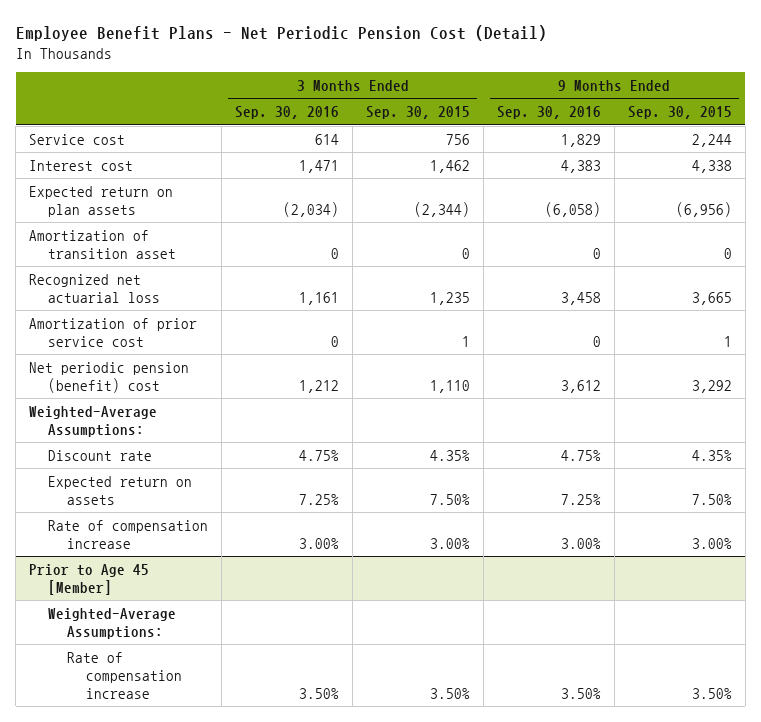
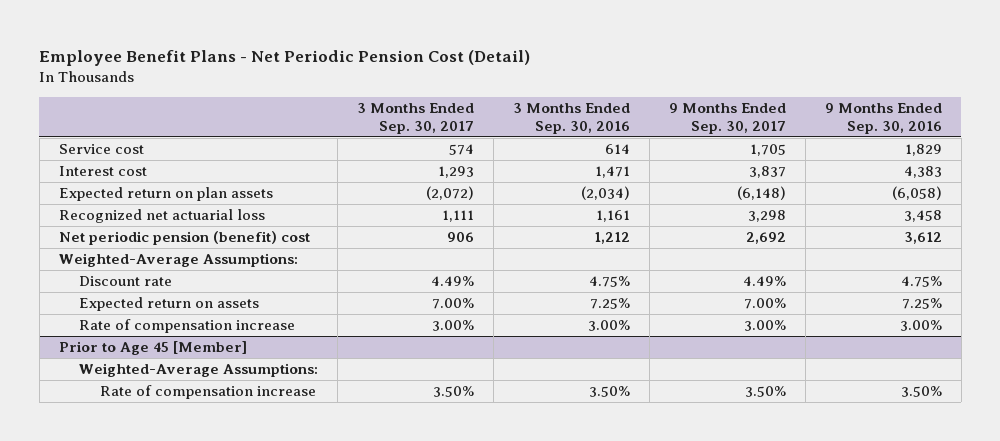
- | 3 Months Ended Sep. 30, 2016 | 3 Months Ended Sep. 30, 2015 | 9 Months Ended Sep. 30, 2016 | 9 Months Ended Sep. 30, 2015
+ | 3 Months Ended Sep. 30, 2017 | 3 Months Ended Sep. 30, 2016 | 9 Months Ended Sep. 30, 2017 | 9 Months Ended Sep. 30, 2016
- Amortization of transition asset | 0 | 0 | 0 | 0
- Amortization of prior service cost | 0 | 1 | 0 | 1

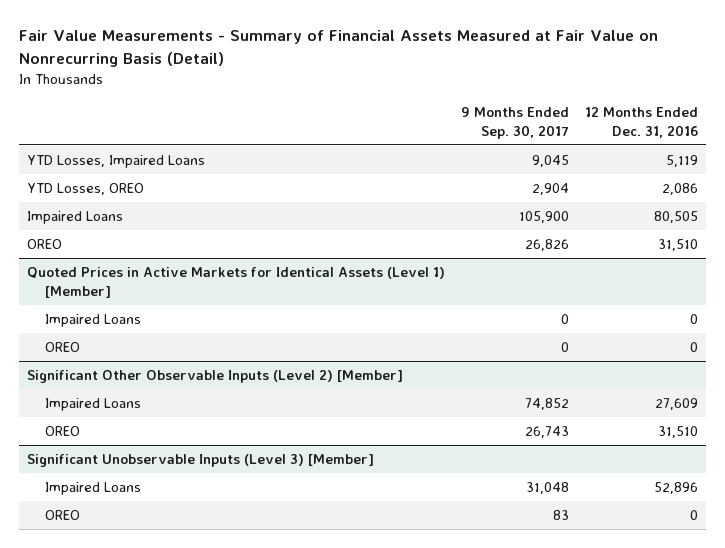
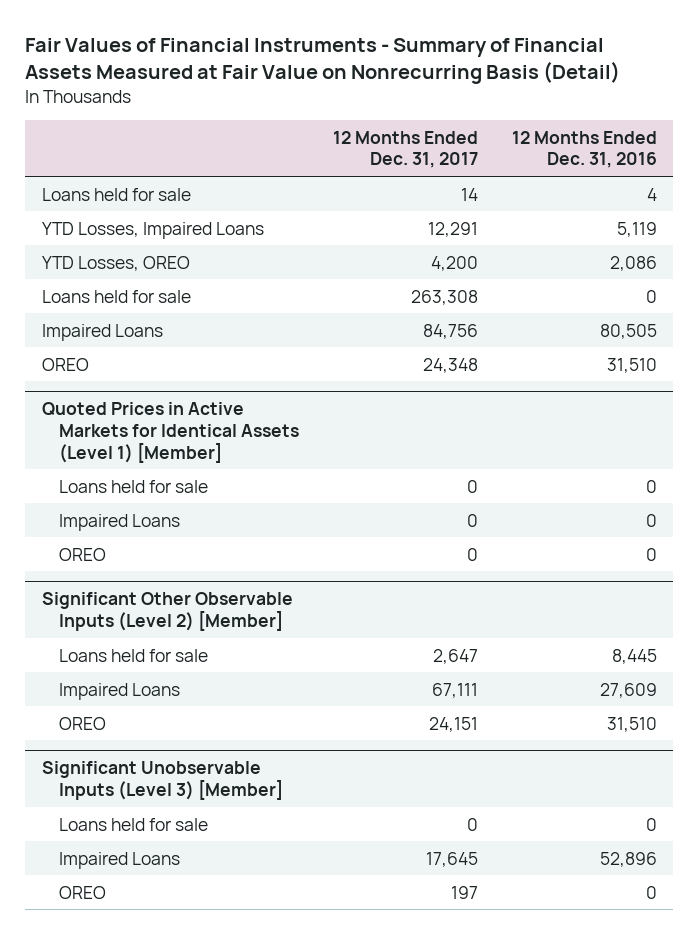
- Fair Value Measurements - Summary of Financial Assets Measured at Fair Value on Nonrecurring Basis (Detail)
+ Fair Values of Financial Instruments - Summary of Financial Assets Measured at Fair Value on Nonrecurring Basis (Detail)
- | 9 Months Ended Sep. 30, 2017 | 12 Months Ended Dec. 31, 2016
+ | 12 Months Ended Dec. 31, 2017 | 12 Months Ended Dec. 31, 2016
+ Loans held for sale | 14 | 4
+ Loans held for sale | 263,308 | 0
@ Quoted Prices in Active Markets for Identical Assets (Level 1) [Member]
+ Loans held for sale | 0 | 0
@ Significant Other Observable Inputs (Level 2) [Member]
+ Loans held for sale | 2,647 | 8,445
@ Significant Unobservable Inputs (Level 3) [Member]
+ Loans held for sale | 0 | 0

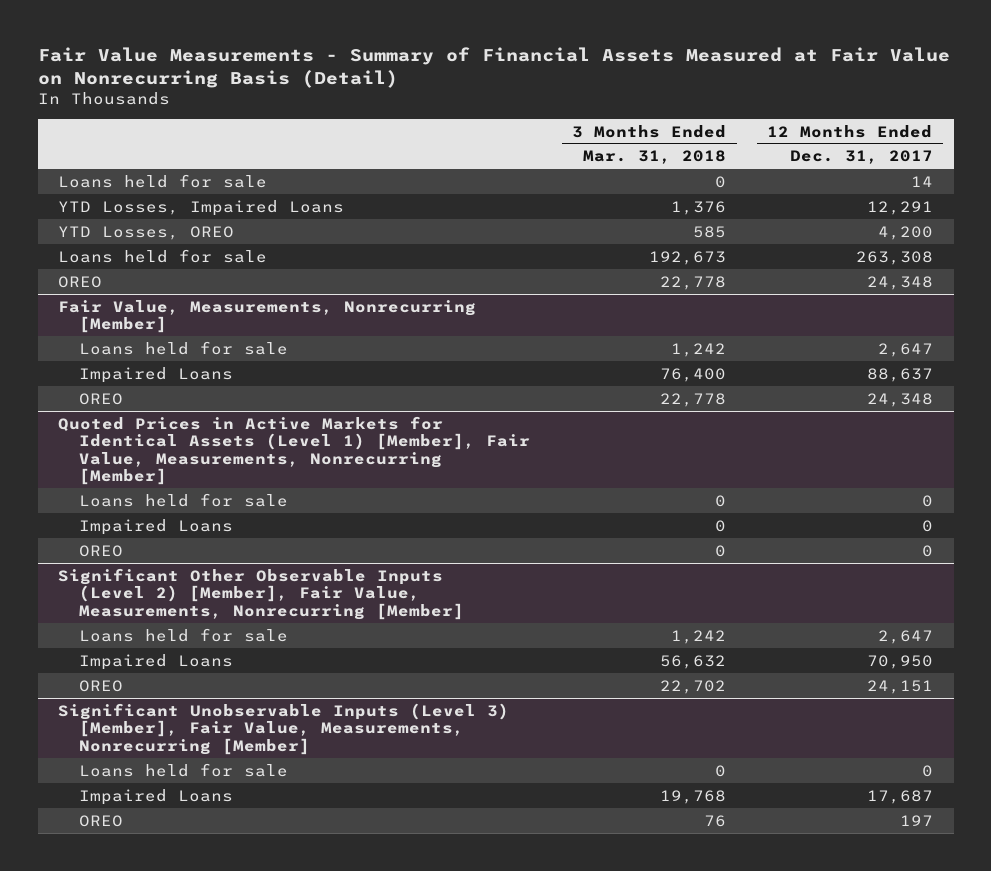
- Fair Values of Financial Instruments - Summary of Financial Assets Measured at Fair Value on Nonrecurring Basis (Detail)
+ Fair Value Measurements - Summary of Financial Assets Measured at Fair Value on Nonrecurring Basis (Detail)
- | 12 Months Ended Dec. 31, 2017 | 12 Months Ended Dec. 31, 2016
+ | 3 Months Ended Mar. 31, 2018 | 12 Months Ended Dec. 31, 2017
- Impaired Loans | 84,756 | 80,505
- Quoted Prices in Active Markets for Identical Assets (Level 1) [Member]
+ Fair Value, Measurements, Nonrecurring [Member]
+ Loans held for sale | 1,242 | 2,647
+ Impaired Loans | 76,400 | 88,637
+ OREO | 22,778 | 24,348
+ Quoted Prices in Active Markets for Identical Assets (Level 1) [Member], Fair Value, Measurements, Nonrecurring [Member]
- Significant Other Observable Inputs (Level 2) [Member]
+ Significant Other Observable Inputs (Level 2) [Member], Fair Value, Measurements, Nonrecurring [Member]
- Impaired Loans | 67,111 | 27,609
+ Impaired Loans | 56,632 | 70,950
- Significant Unobservable Inputs (Level 3) [Member]
+ Significant Unobservable Inputs (Level 3) [Member], Fair Value, Measurements, Nonrecurring [Member]
- Impaired Loans | 17,645 | 52,896
+ Impaired Loans | 19,768 | 17,687

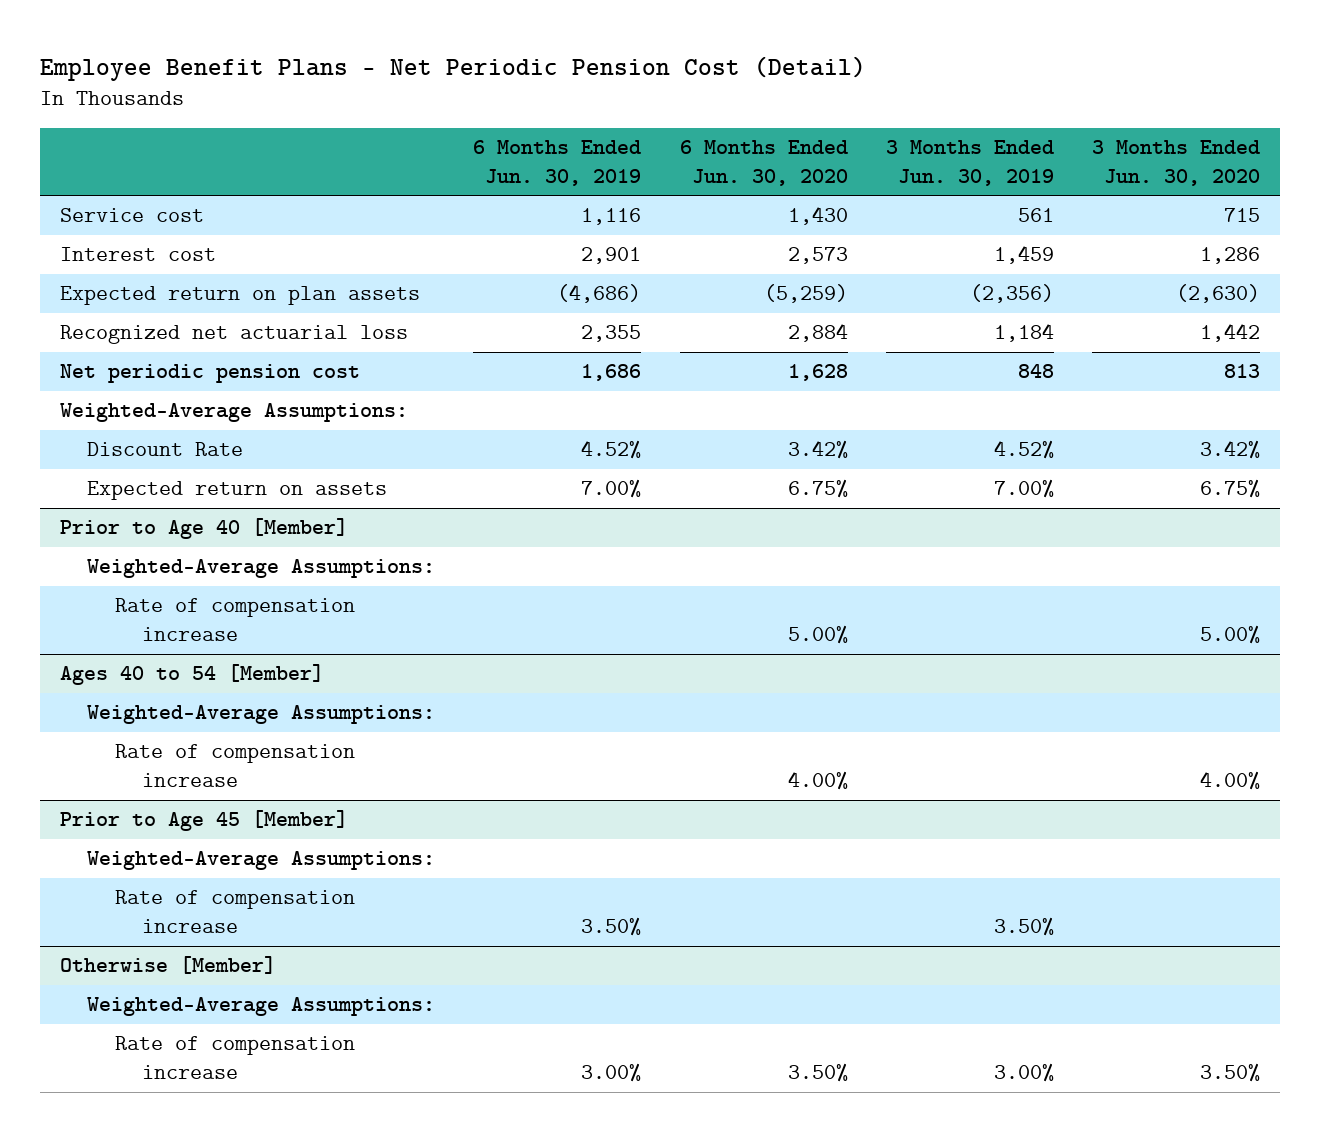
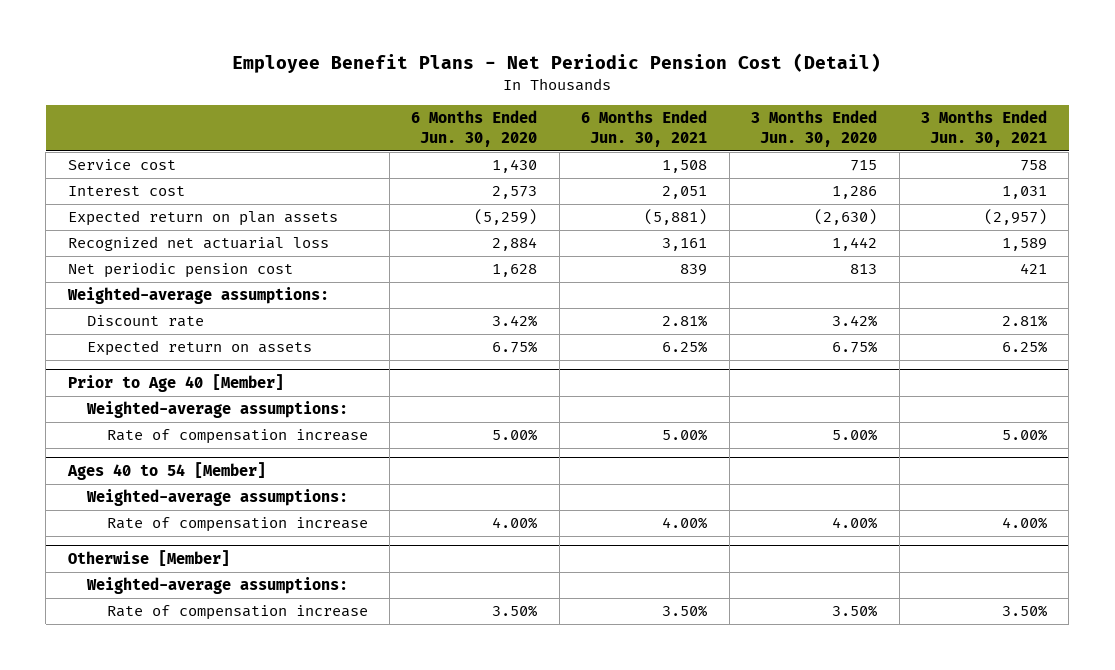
- | 6 Months Ended Jun. 30, 2019 | 6 Months Ended Jun. 30, 2020 | 3 Months Ended Jun. 30, 2019 | 3 Months Ended Jun. 30, 2020
+ | 6 Months Ended Jun. 30, 2020 | 6 Months Ended Jun. 30, 2021 | 3 Months Ended Jun. 30, 2020 | 3 Months Ended Jun. 30, 2021
- Weighted-Average Assumptions:
- Discount Rate | 4.52% | 3.42% | 4.52% | 3.42%
+ Weighted-average assumptions:
+ Discount rate | 3.42% | 2.81% | 3.42% | 2.81%
@ Prior to Age 40 [Member]
- Weighted-Average Assumptions:
+ Weighted-average assumptions:
@ Ages 40 to 54 [Member]
- Weighted-Average Assumptions:
+ Weighted-average assumptions:
- Prior to Age 45 [Member]
- Weighted-Average Assumptions:
- Rate of compensation increase | 3.50% | | 3.50% |
@ Otherwise [Member]
- Weighted-Average Assumptions:
+ Weighted-average assumptions:

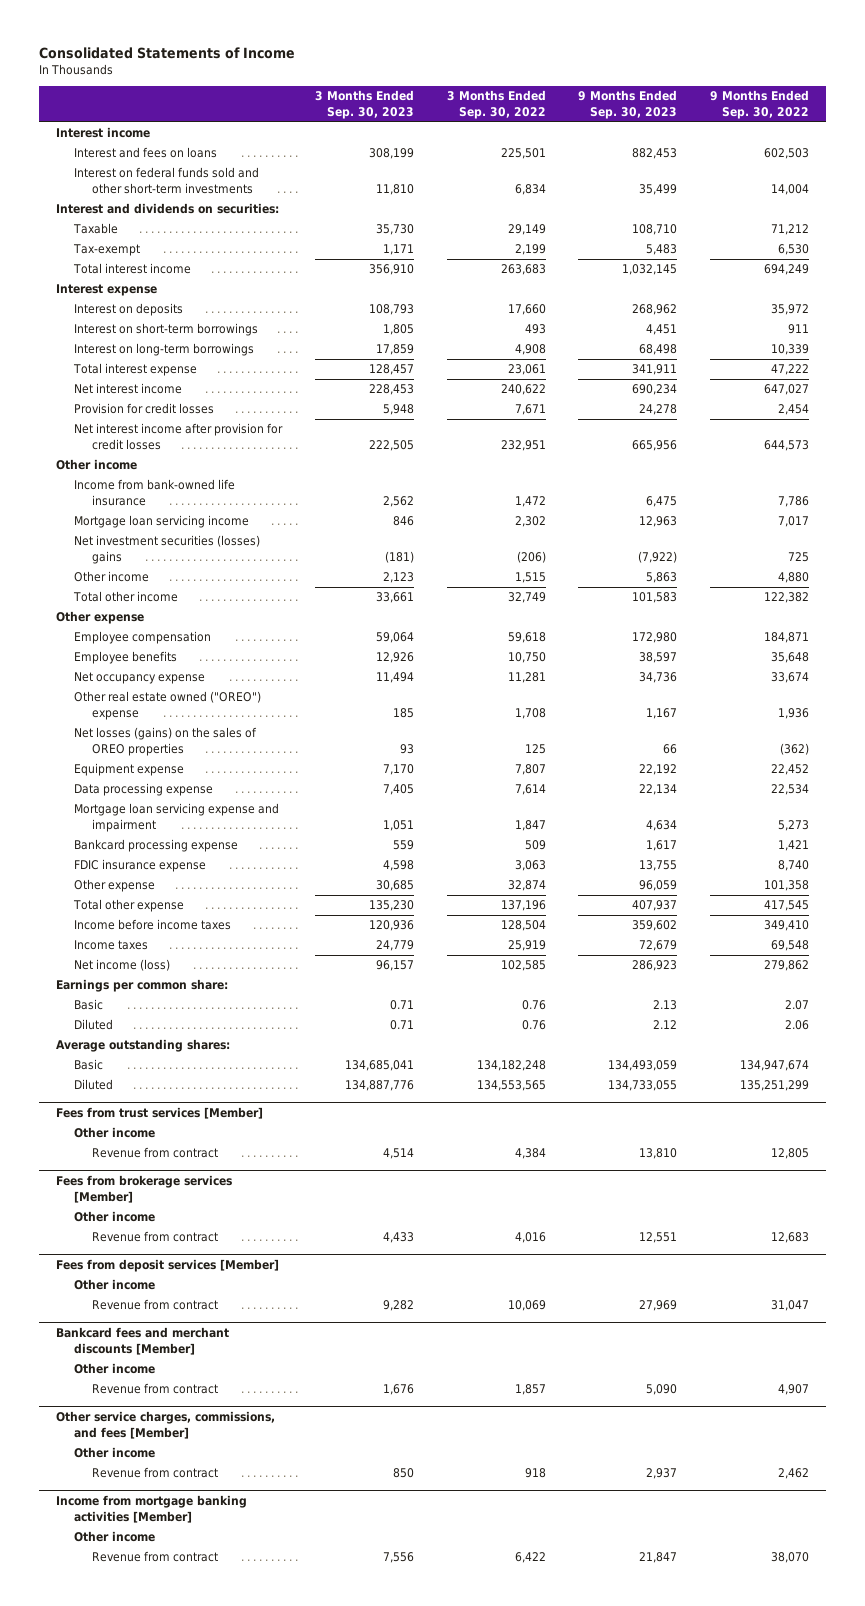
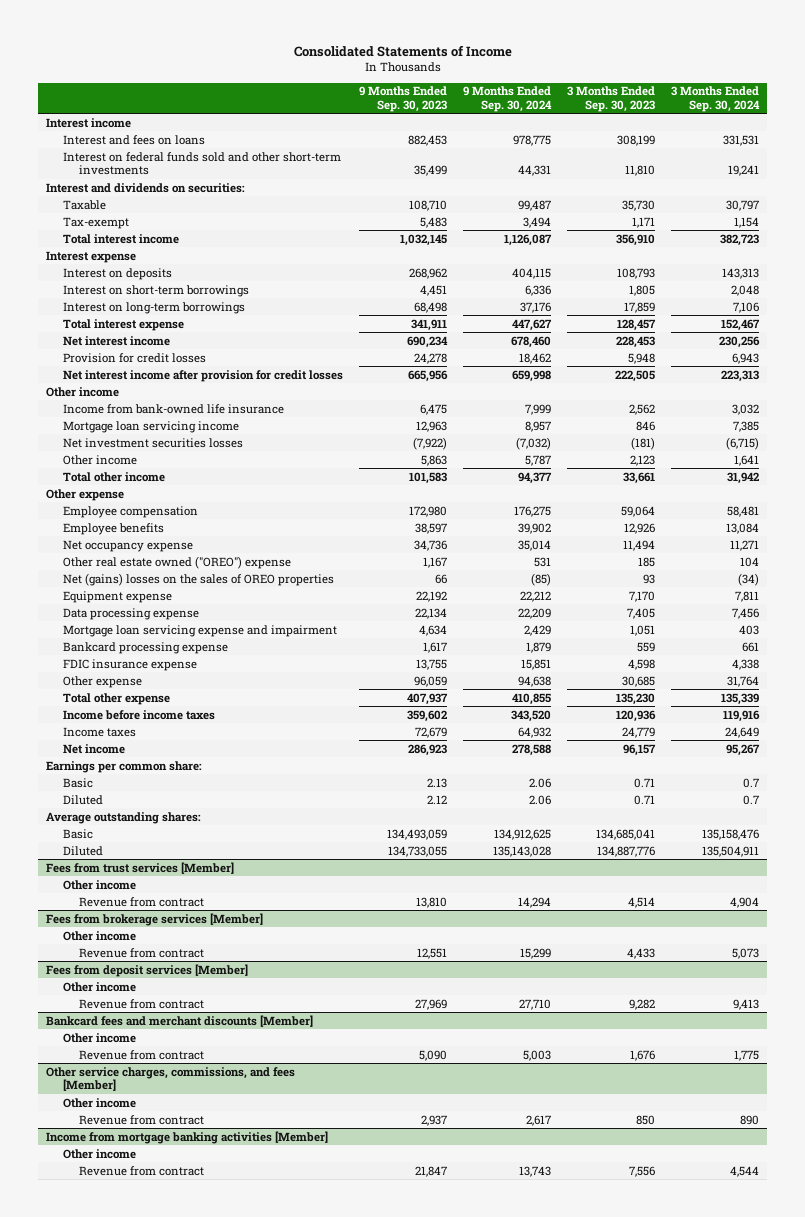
- | 3 Months Ended Sep. 30, 2023 | 3 Months Ended Sep. 30, 2022 | 9 Months Ended Sep. 30, 2023 | 9 Months Ended Sep. 30, 2022
+ | 9 Months Ended Sep. 30, 2023 | 9 Months Ended Sep. 30, 2024 | 3 Months Ended Sep. 30, 2023 | 3 Months Ended Sep. 30, 2024
- Net investment securities (losses) gains | (181) | (206) | (7,922) | 725
+ Net investment securities losses | (7,922) | (7,032) | (181) | (6,715)
- Net losses (gains) on the sales of OREO properties | 93 | 125 | 66 | (362)
+ Net (gains) losses on the sales of OREO properties | 66 | (85) | 93 | (34)
- Net income (loss) | 96,157 | 102,585 | 286,923 | 279,862
+ Net income | 286,923 | 278,588 | 96,157 | 95,267

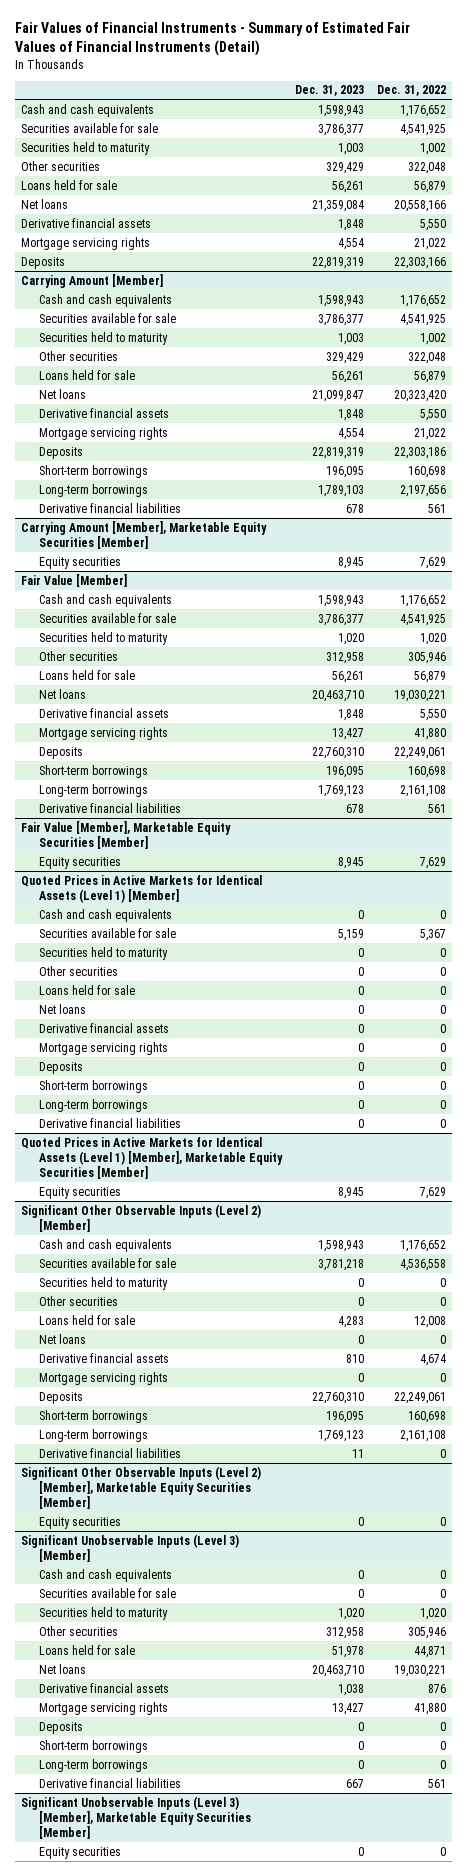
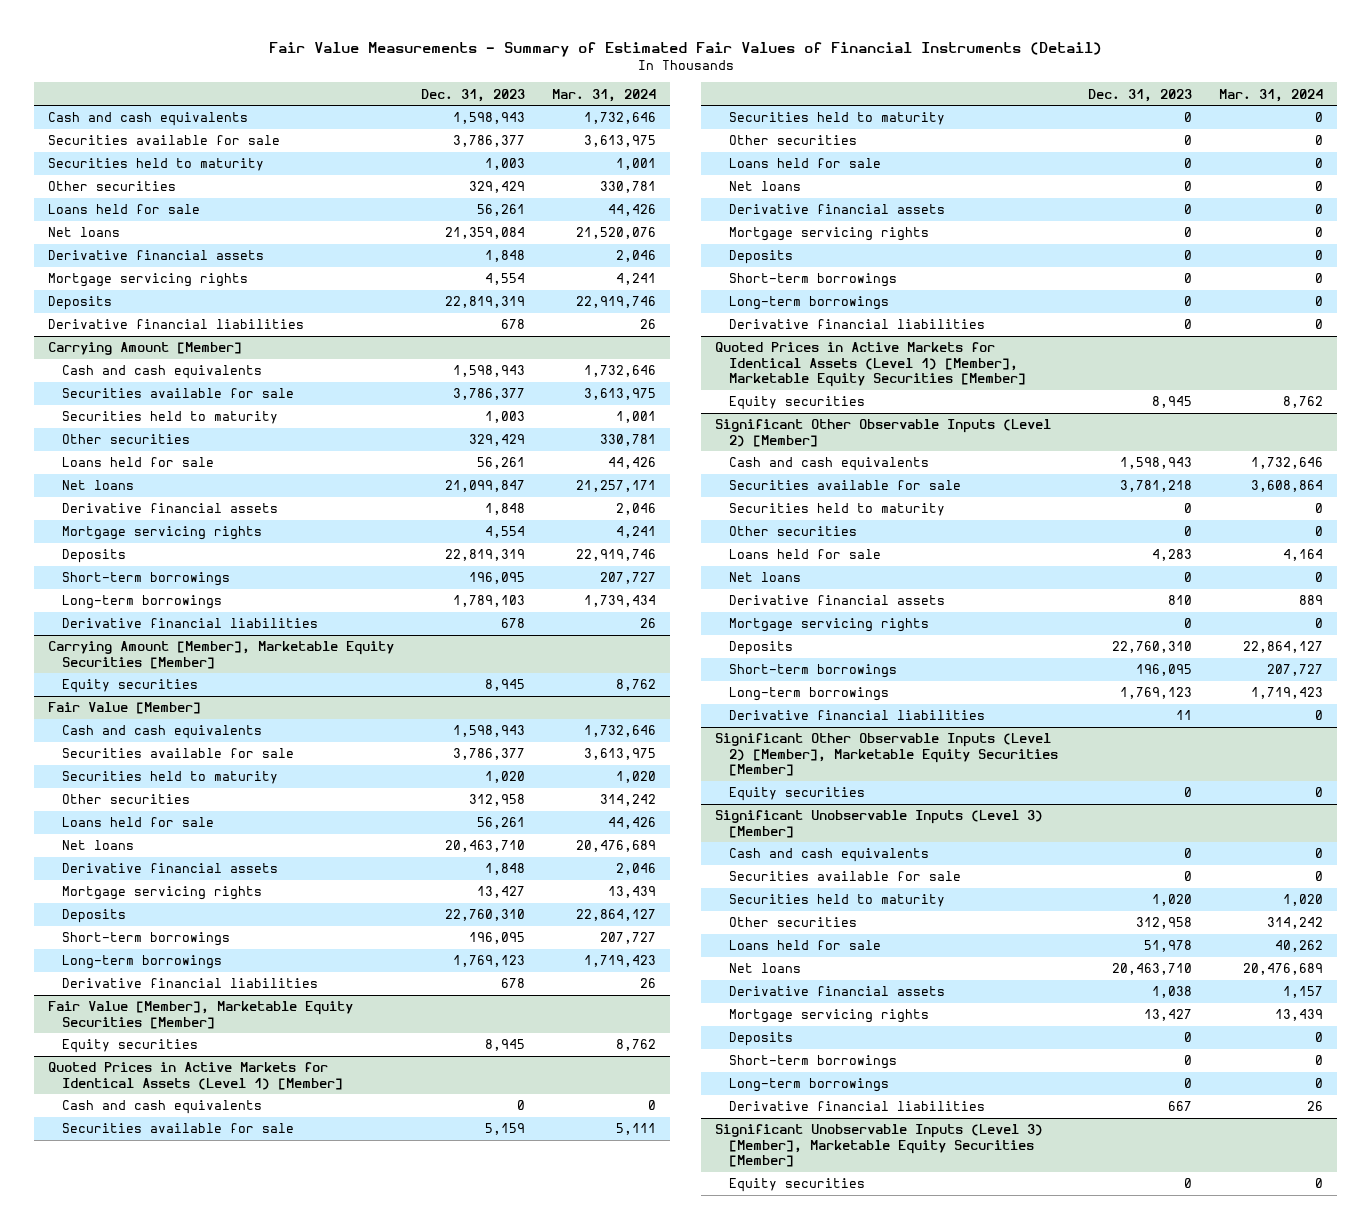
- Fair Values of Financial Instruments - Summary of Estimated Fair Values of Financial Instruments (Detail)
+ Fair Value Measurements - Summary of Estimated Fair Values of Financial Instruments (Detail)
- | Dec. 31, 2023 | Dec. 31, 2022
+ | Dec. 31, 2023 | Mar. 31, 2024
+ Derivative financial liabilities | 678 | 26

